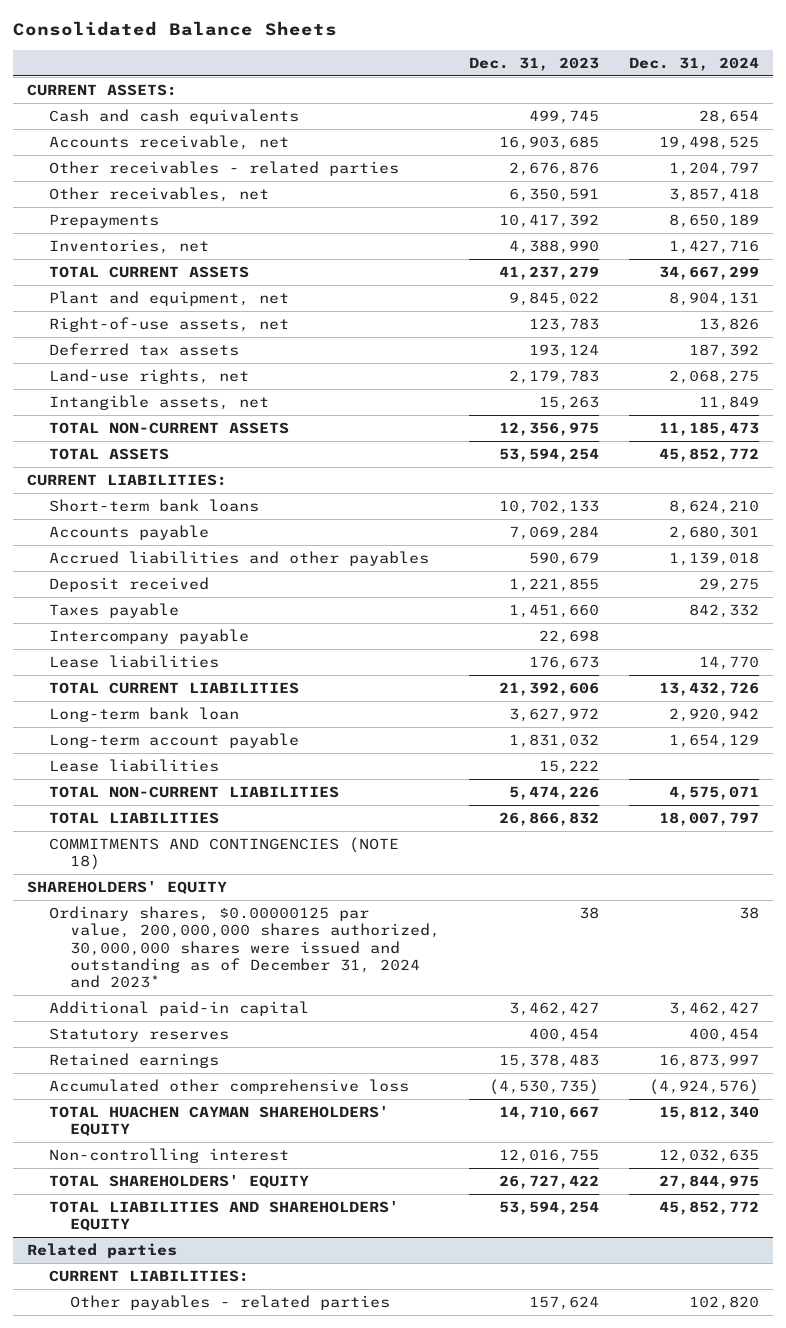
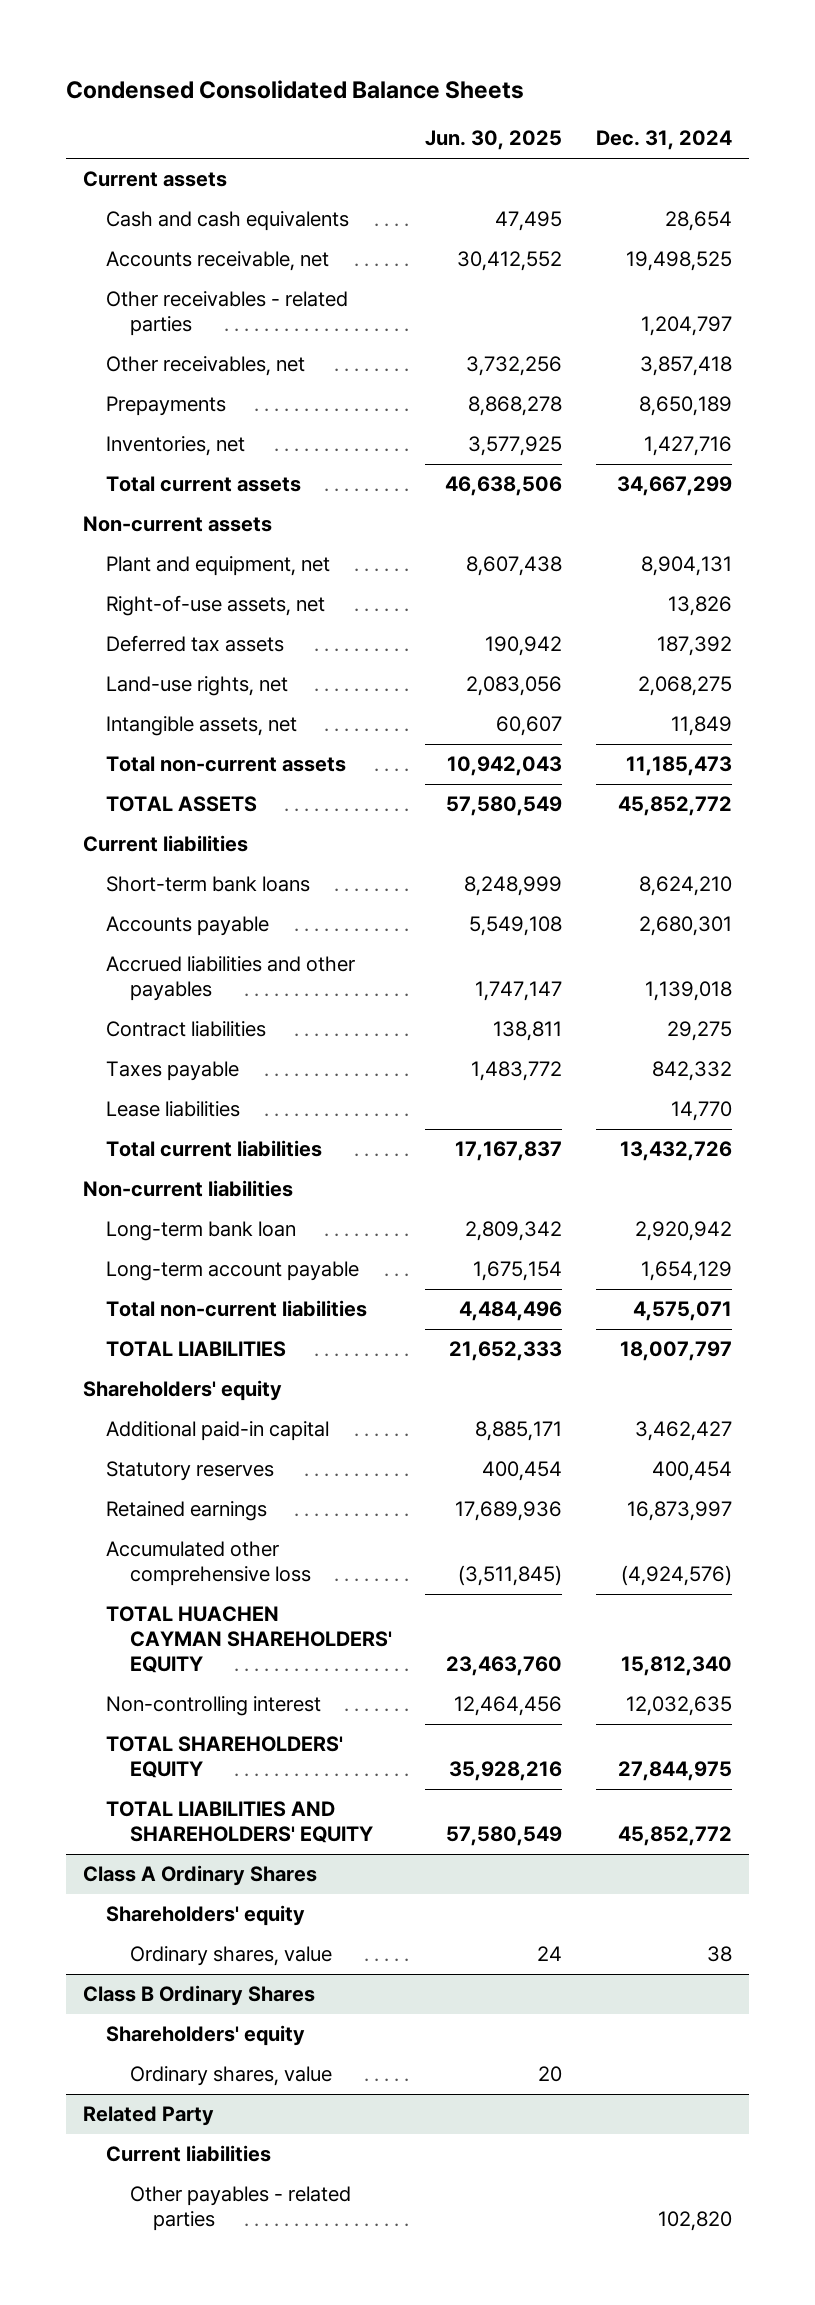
- Consolidated Balance Sheets
+ Condensed Consolidated Balance Sheets
- | Dec. 31, 2023 | Dec. 31, 2024
+ | Jun. 30, 2025 | Dec. 31, 2024
- CURRENT ASSETS:
+ Current assets
- TOTAL CURRENT ASSETS | 41,237,279 | 34,667,299
+ Total current assets | 46,638,506 | 34,667,299
+ Non-current assets
- TOTAL NON-CURRENT ASSETS | 12,356,975 | 11,185,473
+ Total non-current assets | 10,942,043 | 11,185,473
- CURRENT LIABILITIES:
+ Current liabilities
- Deposit received | 1,221,855 | 29,275
+ Contract liabilities | 138,811 | 29,275
- Intercompany payable | 22,698 |
- TOTAL CURRENT LIABILITIES | 21,392,606 | 13,432,726
+ Total current liabilities | 17,167,837 | 13,432,726
+ Non-current liabilities
- Lease liabilities | 15,222 |
- TOTAL NON-CURRENT LIABILITIES | 5,474,226 | 4,575,071
+ Total non-current liabilities | 4,484,496 | 4,575,071
- COMMITMENTS AND CONTINGENCIES (NOTE 18)
- SHAREHOLDERS' EQUITY
- Ordinary shares, $0.00000125 par value, 200,000,000 shares authorized, 30,000,000 shares were issued and outstanding as of December 31, 2024 and 2023* | 38 | 38
+ Shareholders' equity
- Related parties
- CURRENT LIABILITIES:
+ Class A Ordinary Shares
+ Shareholders' equity
+ Ordinary shares, value | 24 | 38
+ Class B Ordinary Shares
+ Shareholders' equity
+ Ordinary shares, value | 20 |
+ Related Party
+ Current liabilities

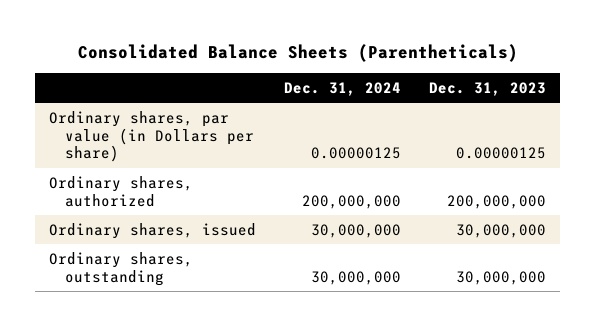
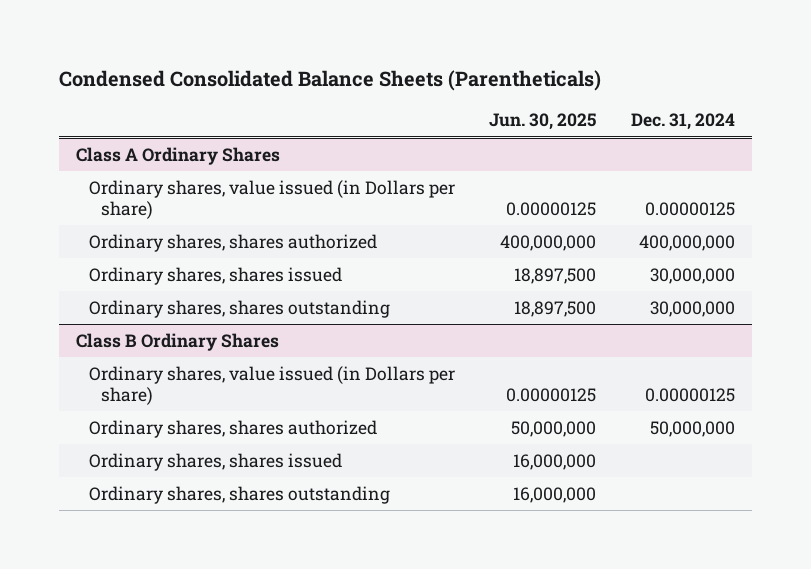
- Consolidated Balance Sheets (Parentheticals)
+ Condensed Consolidated Balance Sheets (Parentheticals)
- | Dec. 31, 2024 | Dec. 31, 2023
+ | Jun. 30, 2025 | Dec. 31, 2024
- Ordinary shares, par value (in Dollars per share) | 0.00000125 | 0.00000125
- Ordinary shares, authorized | 200,000,000 | 200,000,000
- Ordinary shares, issued | 30,000,000 | 30,000,000
- Ordinary shares, outstanding | 30,000,000 | 30,000,000
+ Class A Ordinary Shares
+ Ordinary shares, value issued (in Dollars per share) | 0.00000125 | 0.00000125
+ Ordinary shares, shares authorized | 400,000,000 | 400,000,000
+ Ordinary shares, shares issued | 18,897,500 | 30,000,000
+ Ordinary shares, shares outstanding | 18,897,500 | 30,000,000
+ Class B Ordinary Shares
+ Ordinary shares, value issued (in Dollars per share) | 0.00000125 | 0.00000125
+ Ordinary shares, shares authorized | 50,000,000 | 50,000,000
+ Ordinary shares, shares issued | 16,000,000 |
+ Ordinary shares, shares outstanding | 16,000,000 |

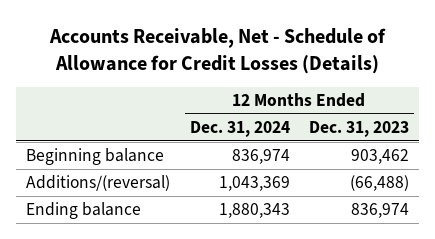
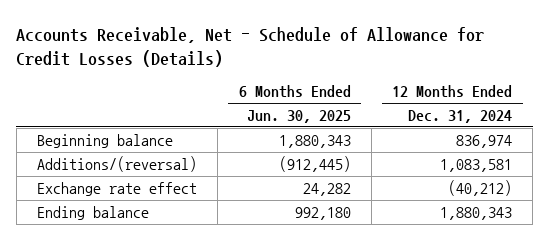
- | 12 Months Ended Dec. 31, 2024 | 12 Months Ended Dec. 31, 2023
+ | 6 Months Ended Jun. 30, 2025 | 12 Months Ended Dec. 31, 2024
- Additions/(reversal) | 1,043,369 | (66,488)
+ Additions/(reversal) | (912,445) | 1,083,581
+ Exchange rate effect | 24,282 | (40,212)

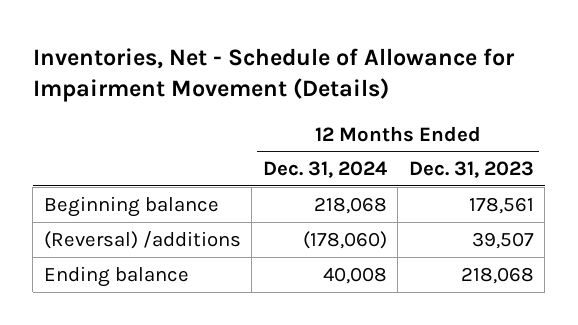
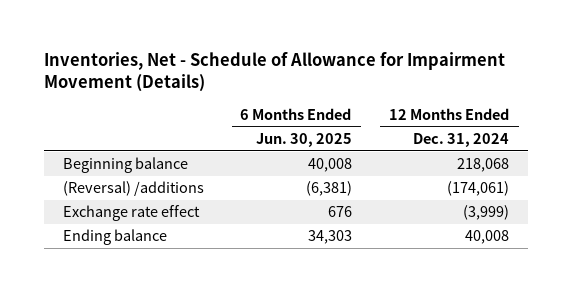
- | 12 Months Ended Dec. 31, 2024 | 12 Months Ended Dec. 31, 2023
+ | 6 Months Ended Jun. 30, 2025 | 12 Months Ended Dec. 31, 2024
- (Reversal) /additions | (178,060) | 39,507
+ (Reversal) /additions | (6,381) | (174,061)
+ Exchange rate effect | 676 | (3,999)

